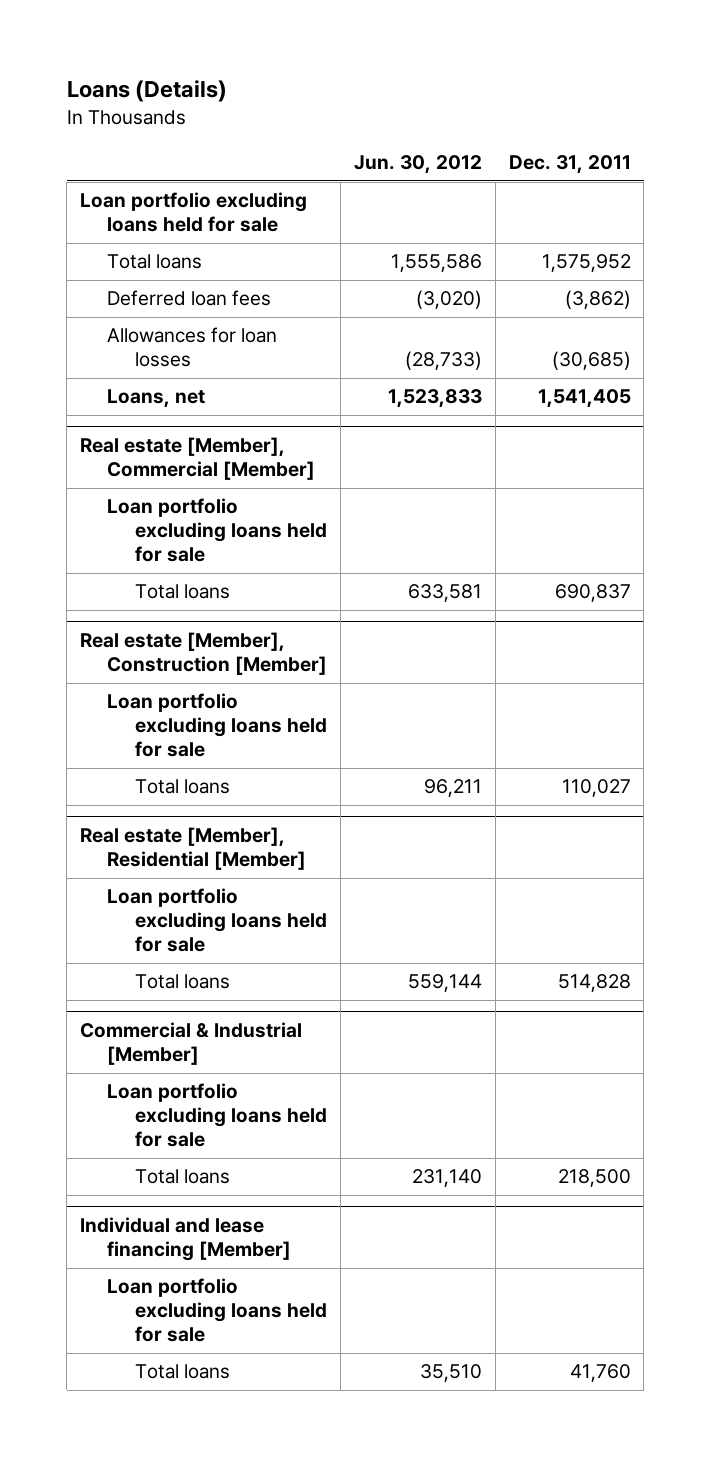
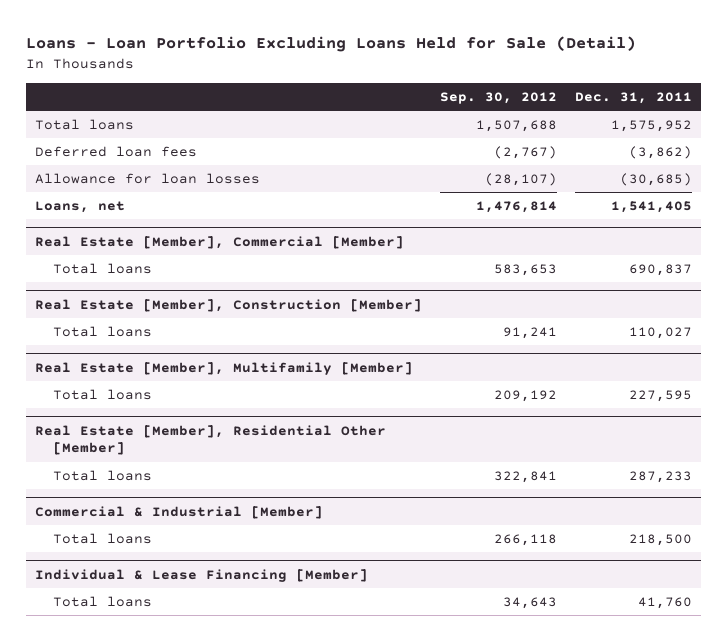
- Loans (Details)
+ Loans - Loan Portfolio Excluding Loans Held for Sale (Detail)
- | Jun. 30, 2012 | Dec. 31, 2011
+ | Sep. 30, 2012 | Dec. 31, 2011
- Loan portfolio excluding loans held for sale
- Allowances for loan losses | (28,733) | (30,685)
+ Allowance for loan losses | (28,107) | (30,685)
- Real estate [Member], Commercial [Member]
- Loan portfolio excluding loans held for sale
+ Real Estate [Member], Commercial [Member]
- Real estate [Member], Construction [Member]
- Loan portfolio excluding loans held for sale
+ Real Estate [Member], Construction [Member]
- Real estate [Member], Residential [Member]
- Loan portfolio excluding loans held for sale
- Total loans | 559,144 | 514,828
+ Real Estate [Member], Multifamily [Member]
+ Total loans | 209,192 | 227,595
+ Real Estate [Member], Residential Other [Member]
+ Total loans | 322,841 | 287,233
@ Commercial & Industrial [Member]
- Loan portfolio excluding loans held for sale
- Individual and lease financing [Member]
- Loan portfolio excluding loans held for sale
+ Individual & Lease Financing [Member]

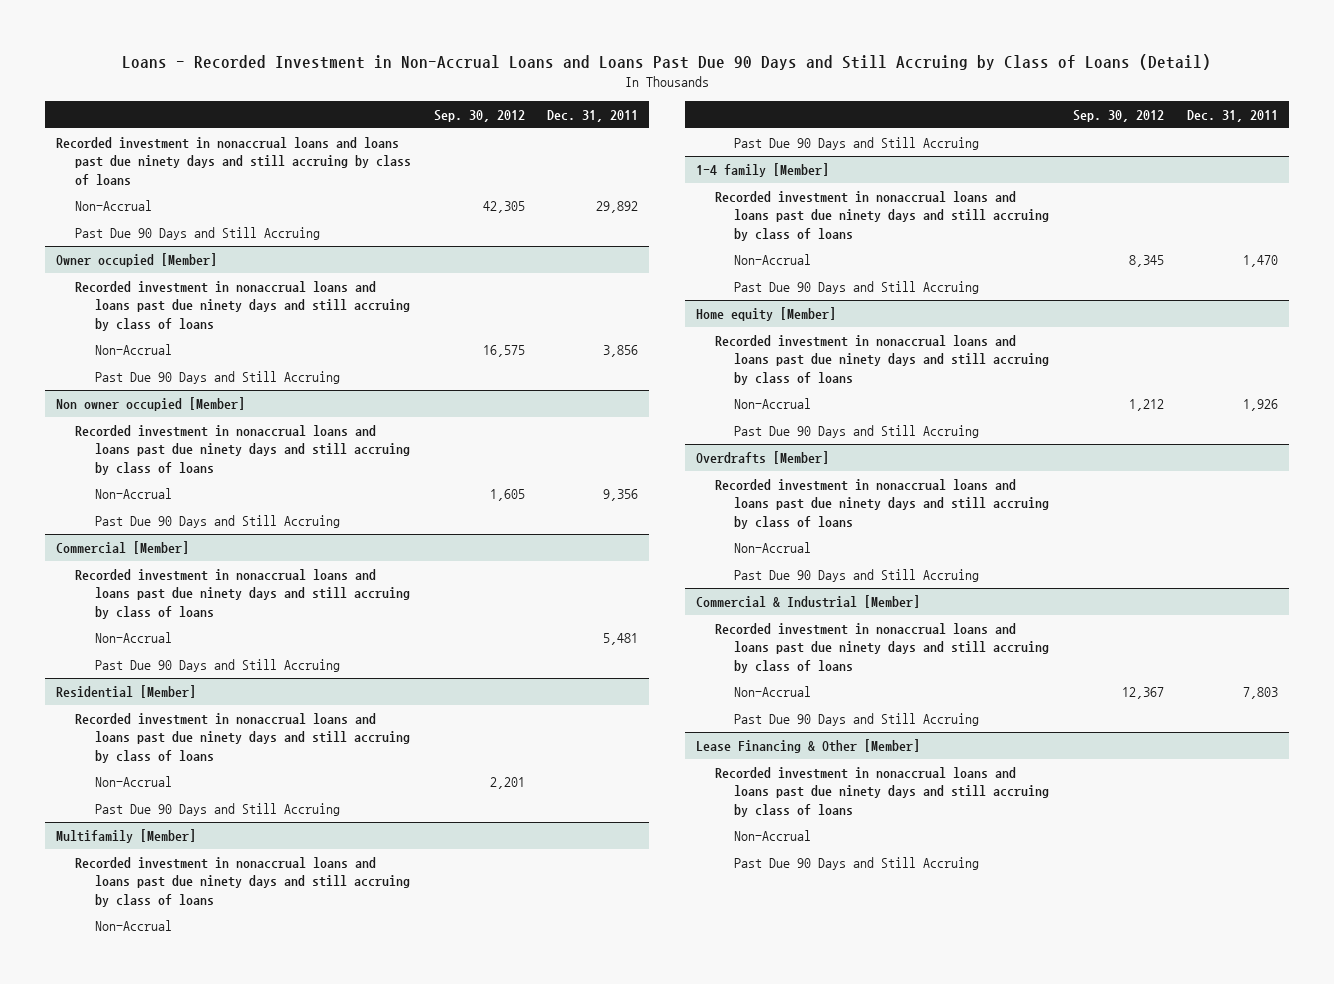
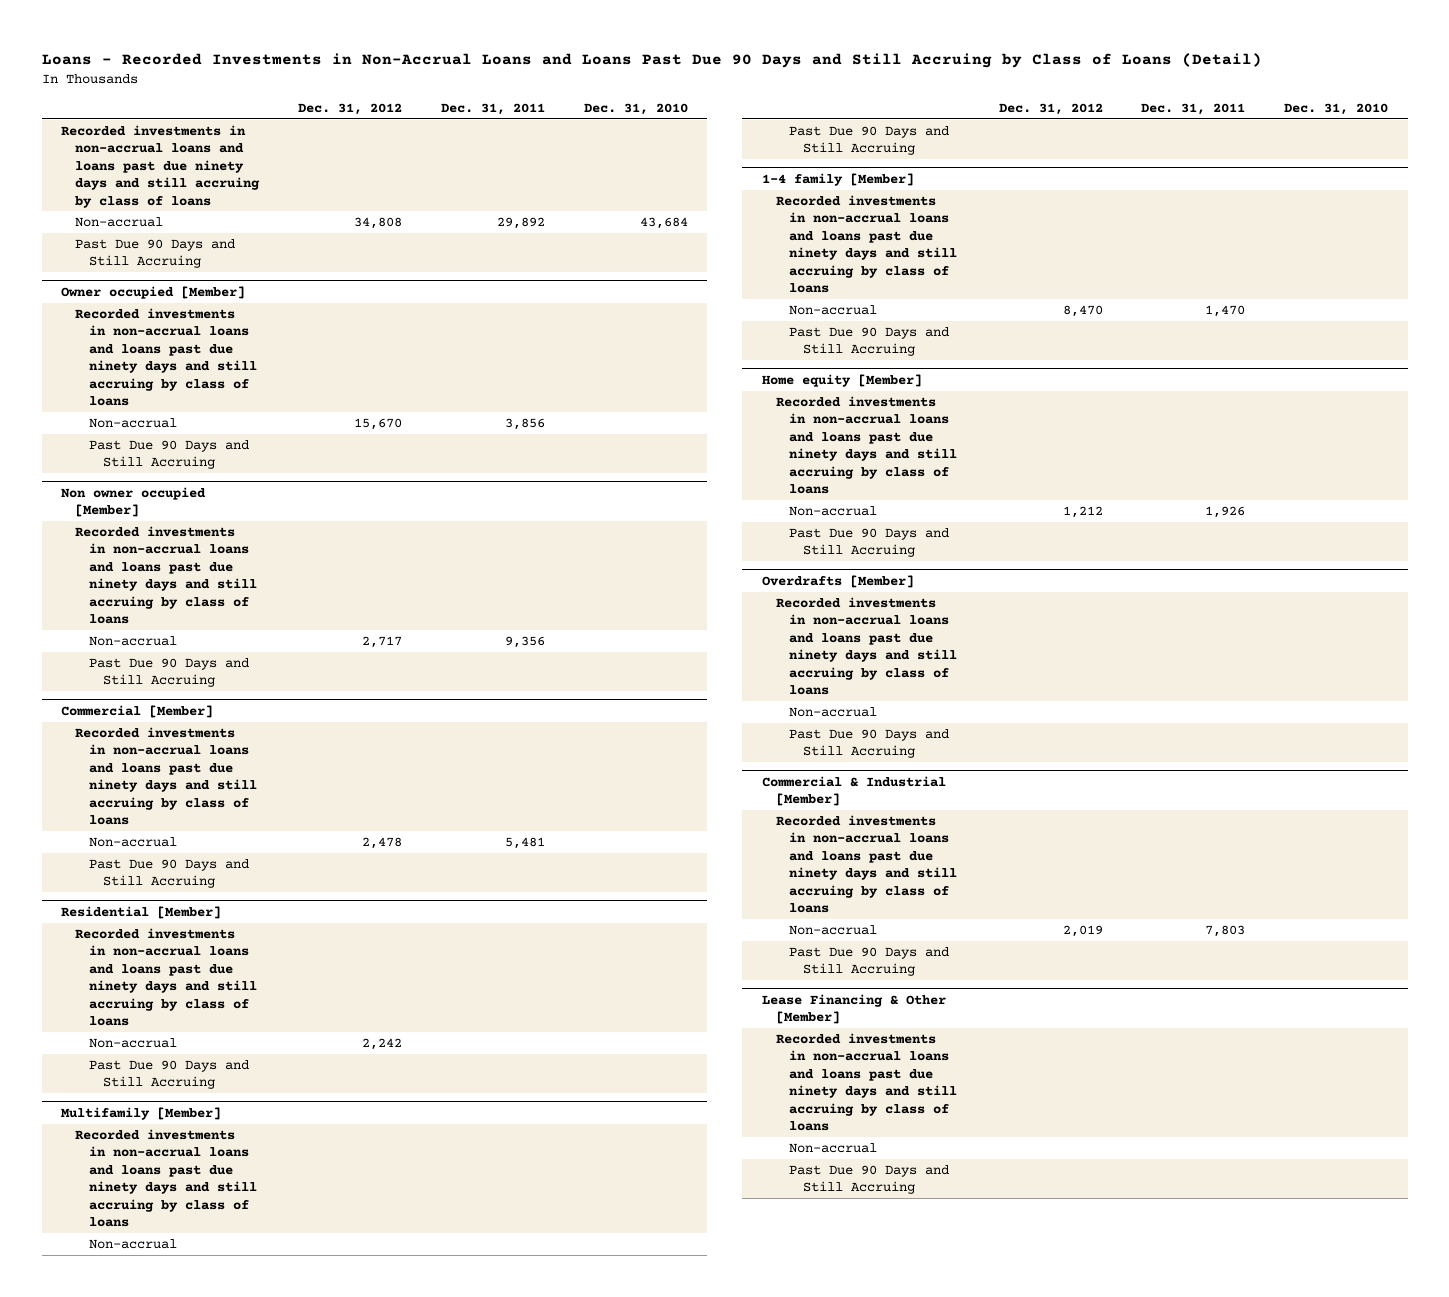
- Loans - Recorded Investment in Non-Accrual Loans and Loans Past Due 90 Days and Still Accruing by Class of Loans (Detail)
+ Loans - Recorded Investments in Non-Accrual Loans and Loans Past Due 90 Days and Still Accruing by Class of Loans (Detail)
- | Sep. 30, 2012 | Dec. 31, 2011
+ | Dec. 31, 2012 | Dec. 31, 2011 | Dec. 31, 2010
- Recorded investment in nonaccrual loans and loans past due ninety days and still accruing by class of loans
- Non-Accrual | 42,305 | 29,892
+ Recorded investments in non-accrual loans and loans past due ninety days and still accruing by class of loans
+ Non-accrual | 34,808 | 29,892 | 43,684
@ Owner occupied [Member]
- Recorded investment in nonaccrual loans and loans past due ninety days and still accruing by class of loans
- Non-Accrual | 16,575 | 3,856
+ Recorded investments in non-accrual loans and loans past due ninety days and still accruing by class of loans
+ Non-accrual | 15,670 | 3,856 |
@ Non owner occupied [Member]
- Recorded investment in nonaccrual loans and loans past due ninety days and still accruing by class of loans
- Non-Accrual | 1,605 | 9,356
+ Recorded investments in non-accrual loans and loans past due ninety days and still accruing by class of loans
+ Non-accrual | 2,717 | 9,356 |
@ Commercial [Member]
- Recorded investment in nonaccrual loans and loans past due ninety days and still accruing by class of loans
- Non-Accrual | | 5,481
+ Recorded investments in non-accrual loans and loans past due ninety days and still accruing by class of loans
+ Non-accrual | 2,478 | 5,481 |
@ Residential [Member]
- Recorded investment in nonaccrual loans and loans past due ninety days and still accruing by class of loans
- Non-Accrual | 2,201 |
+ Recorded investments in non-accrual loans and loans past due ninety days and still accruing by class of loans
+ Non-accrual | 2,242 | |
@ Multifamily [Member]
- Recorded investment in nonaccrual loans and loans past due ninety days and still accruing by class of loans
- Non-Accrual
+ Recorded investments in non-accrual loans and loans past due ninety days and still accruing by class of loans
+ Non-accrual
@ 1-4 family [Member]
- Recorded investment in nonaccrual loans and loans past due ninety days and still accruing by class of loans
- Non-Accrual | 8,345 | 1,470
+ Recorded investments in non-accrual loans and loans past due ninety days and still accruing by class of loans
+ Non-accrual | 8,470 | 1,470 |
@ Home equity [Member]
- Recorded investment in nonaccrual loans and loans past due ninety days and still accruing by class of loans
- Non-Accrual | 1,212 | 1,926
+ Recorded investments in non-accrual loans and loans past due ninety days and still accruing by class of loans
+ Non-accrual | 1,212 | 1,926 |
@ Overdrafts [Member]
- Recorded investment in nonaccrual loans and loans past due ninety days and still accruing by class of loans
- Non-Accrual
+ Recorded investments in non-accrual loans and loans past due ninety days and still accruing by class of loans
+ Non-accrual
@ Commercial & Industrial [Member]
- Recorded investment in nonaccrual loans and loans past due ninety days and still accruing by class of loans
- Non-Accrual | 12,367 | 7,803
+ Recorded investments in non-accrual loans and loans past due ninety days and still accruing by class of loans
+ Non-accrual | 2,019 | 7,803 |
@ Lease Financing & Other [Member]
- Recorded investment in nonaccrual loans and loans past due ninety days and still accruing by class of loans
- Non-Accrual
+ Recorded investments in non-accrual loans and loans past due ninety days and still accruing by class of loans
+ Non-accrual

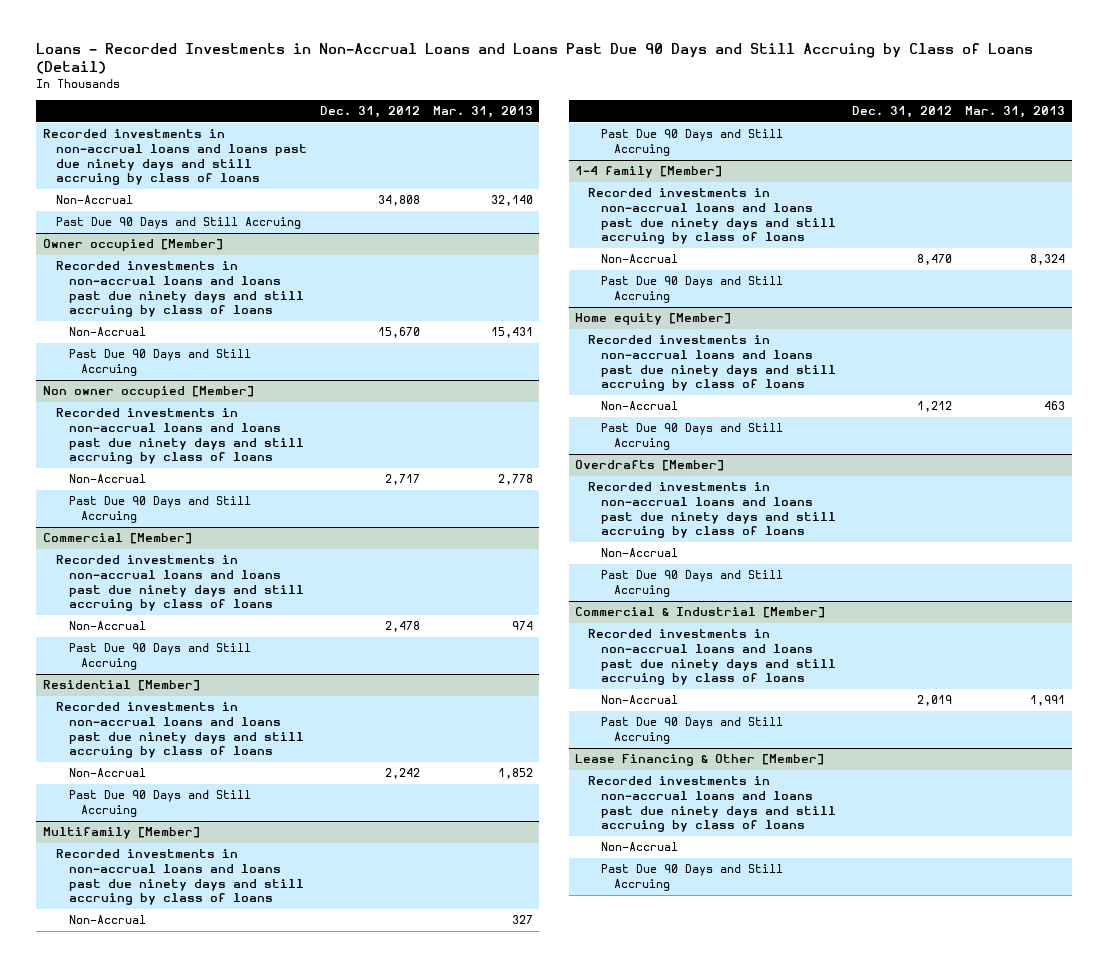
- | Dec. 31, 2012 | Dec. 31, 2011 | Dec. 31, 2010
+ | Dec. 31, 2012 | Mar. 31, 2013
- Non-accrual | 34,808 | 29,892 | 43,684
+ Non-Accrual | 34,808 | 32,140
@ Owner occupied [Member]
- Non-accrual | 15,670 | 3,856 |
+ Non-Accrual | 15,670 | 15,431
@ Non owner occupied [Member]
- Non-accrual | 2,717 | 9,356 |
+ Non-Accrual | 2,717 | 2,778
@ Commercial [Member]
- Non-accrual | 2,478 | 5,481 |
+ Non-Accrual | 2,478 | 974
@ Residential [Member]
- Non-accrual | 2,242 | |
+ Non-Accrual | 2,242 | 1,852
@ Multifamily [Member]
- Non-accrual
+ Non-Accrual | | 327
@ 1-4 family [Member]
- Non-accrual | 8,470 | 1,470 |
+ Non-Accrual | 8,470 | 8,324
@ Home equity [Member]
- Non-accrual | 1,212 | 1,926 |
+ Non-Accrual | 1,212 | 463
@ Overdrafts [Member]
- Non-accrual
+ Non-Accrual
@ Commercial & Industrial [Member]
- Non-accrual | 2,019 | 7,803 |
+ Non-Accrual | 2,019 | 1,991
@ Lease Financing & Other [Member]
- Non-accrual
+ Non-Accrual

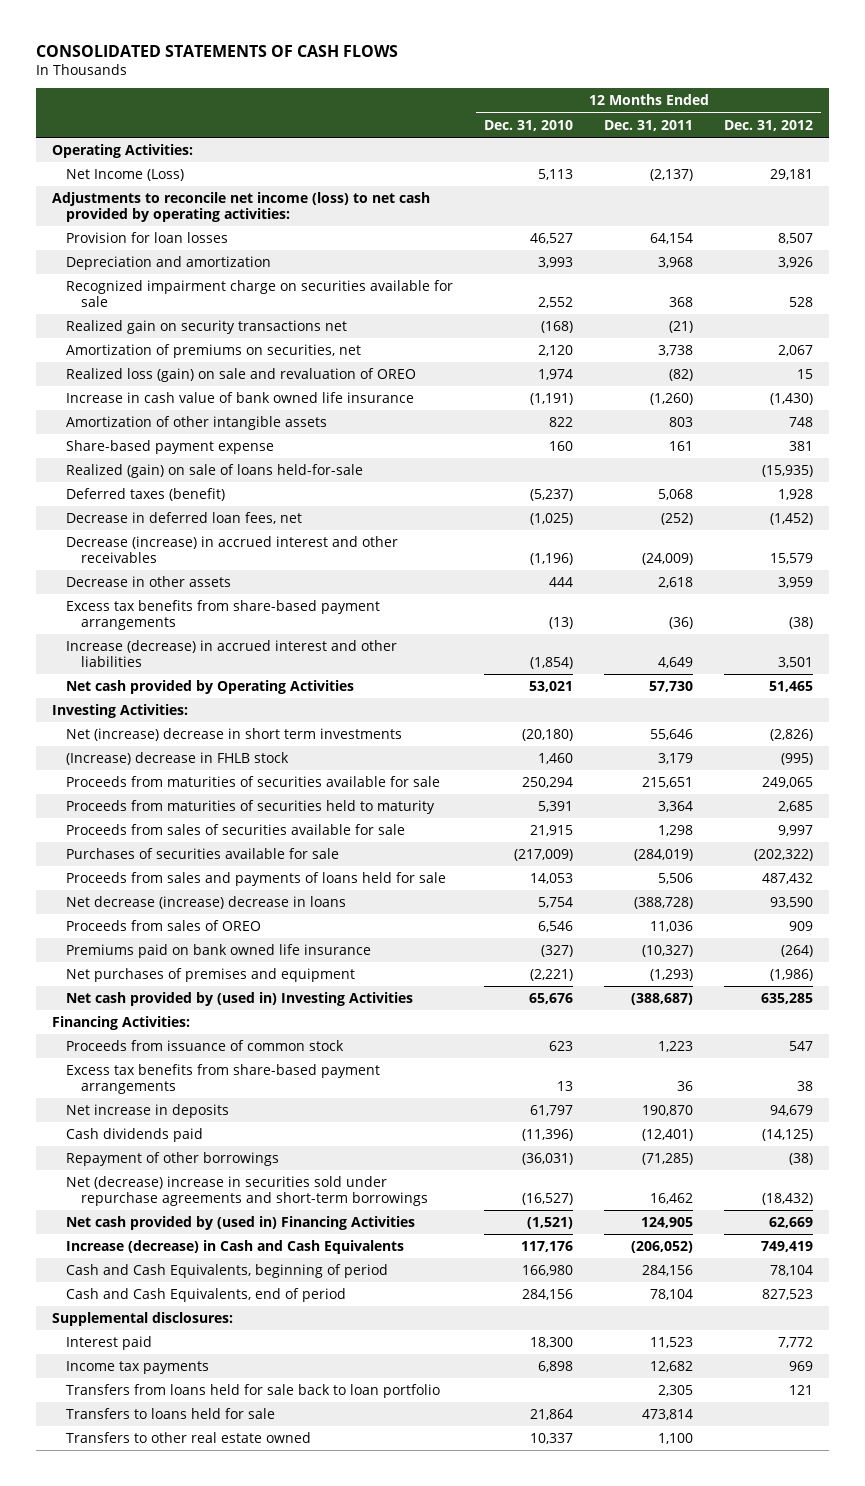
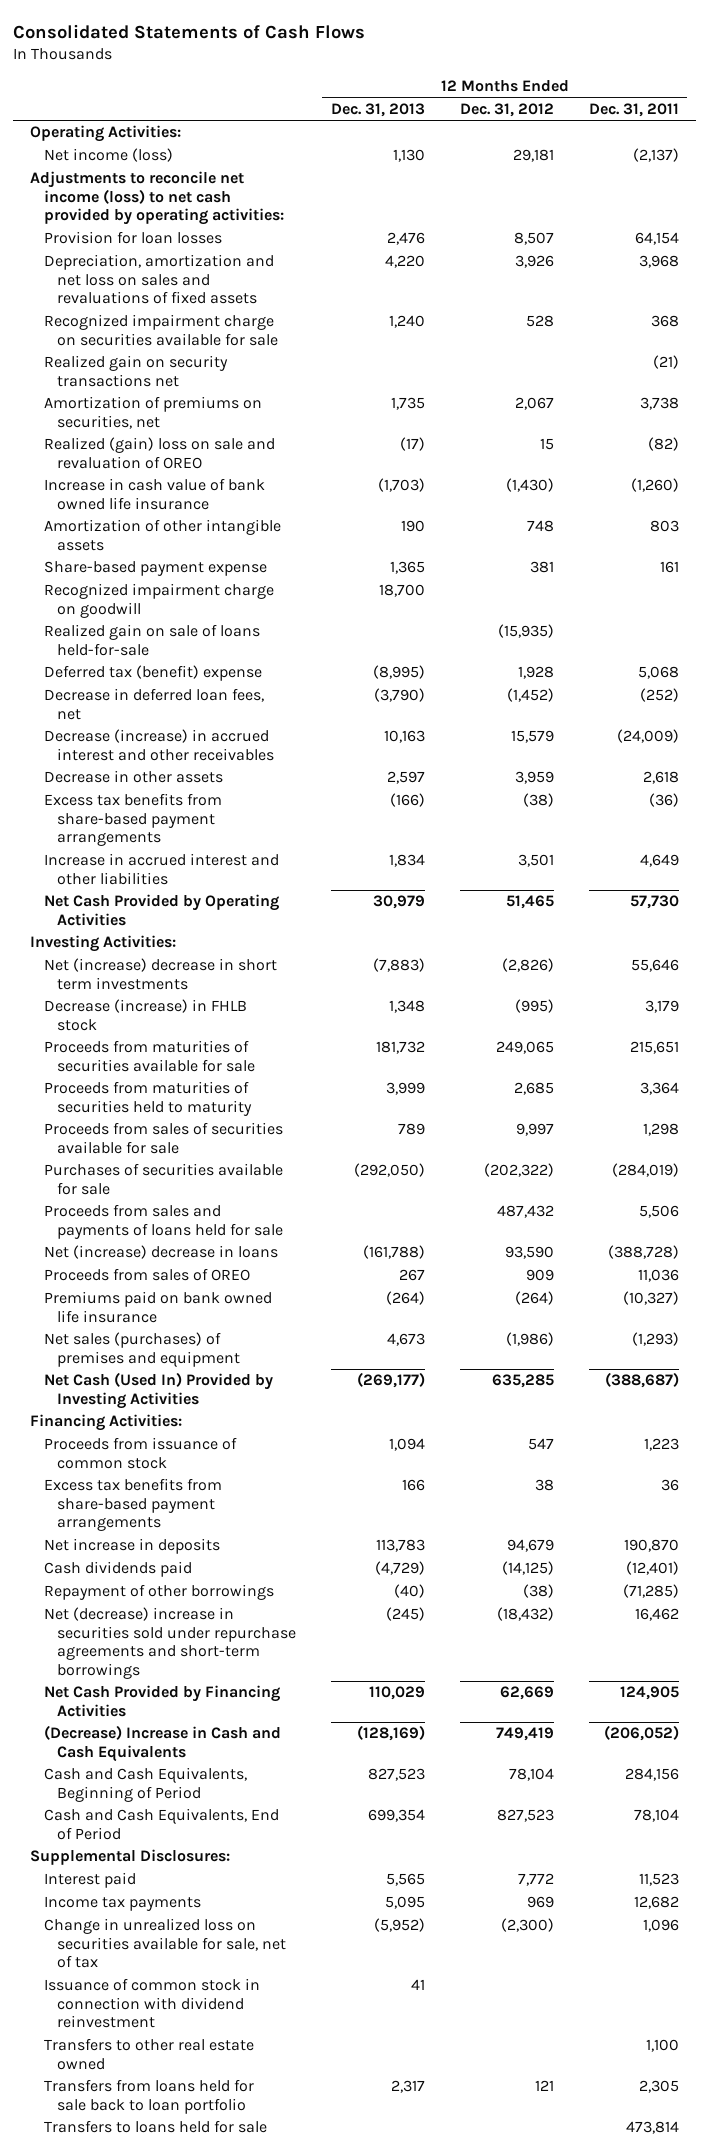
- CONSOLIDATED STATEMENTS OF CASH FLOWS
+ Consolidated Statements of Cash Flows
- | 12 Months Ended Dec. 31, 2010 | 12 Months Ended Dec. 31, 2011 | 12 Months Ended Dec. 31, 2012
+ | 12 Months Ended Dec. 31, 2013 | 12 Months Ended Dec. 31, 2012 | 12 Months Ended Dec. 31, 2011
- Net Income (Loss) | 5,113 | (2,137) | 29,181
+ Net income (loss) | 1,130 | 29,181 | (2,137)
- Depreciation and amortization | 3,993 | 3,968 | 3,926
+ Depreciation, amortization and net loss on sales and revaluations of fixed assets | 4,220 | 3,926 | 3,968
- Realized loss (gain) on sale and revaluation of OREO | 1,974 | (82) | 15
+ Realized (gain) loss on sale and revaluation of OREO | (17) | 15 | (82)
- Realized (gain) on sale of loans held-for-sale | | | (15,935)
- Deferred taxes (benefit) | (5,237) | 5,068 | 1,928
+ Recognized impairment charge on goodwill | 18,700 | |
+ Realized gain on sale of loans held-for-sale | | (15,935) |
+ Deferred tax (benefit) expense | (8,995) | 1,928 | 5,068
- Increase (decrease) in accrued interest and other liabilities | (1,854) | 4,649 | 3,501
- Net cash provided by Operating Activities | 53,021 | 57,730 | 51,465
+ Increase in accrued interest and other liabilities | 1,834 | 3,501 | 4,649
+ Net Cash Provided by Operating Activities | 30,979 | 51,465 | 57,730
- (Increase) decrease in FHLB stock | 1,460 | 3,179 | (995)
+ Decrease (increase) in FHLB stock | 1,348 | (995) | 3,179
- Net decrease (increase) decrease in loans | 5,754 | (388,728) | 93,590
+ Net (increase) decrease in loans | (161,788) | 93,590 | (388,728)
- Net purchases of premises and equipment | (2,221) | (1,293) | (1,986)
- Net cash provided by (used in) Investing Activities | 65,676 | (388,687) | 635,285
+ Net sales (purchases) of premises and equipment | 4,673 | (1,986) | (1,293)
+ Net Cash (Used In) Provided by Investing Activities | (269,177) | 635,285 | (388,687)
- Net cash provided by (used in) Financing Activities | (1,521) | 124,905 | 62,669
- Increase (decrease) in Cash and Cash Equivalents | 117,176 | (206,052) | 749,419
- Cash and Cash Equivalents, beginning of period | 166,980 | 284,156 | 78,104
- Cash and Cash Equivalents, end of period | 284,156 | 78,104 | 827,523
- Supplemental disclosures:
+ Net Cash Provided by Financing Activities | 110,029 | 62,669 | 124,905
+ (Decrease) Increase in Cash and Cash Equivalents | (128,169) | 749,419 | (206,052)
+ Cash and Cash Equivalents, Beginning of Period | 827,523 | 78,104 | 284,156
+ Cash and Cash Equivalents, End of Period | 699,354 | 827,523 | 78,104
+ Supplemental Disclosures:
+ Change in unrealized loss on securities available for sale, net of tax | (5,952) | (2,300) | 1,096
+ Issuance of common stock in connection with dividend reinvestment | 41 | |
moved up: Transfers to other real estate owned | | | 1,100

